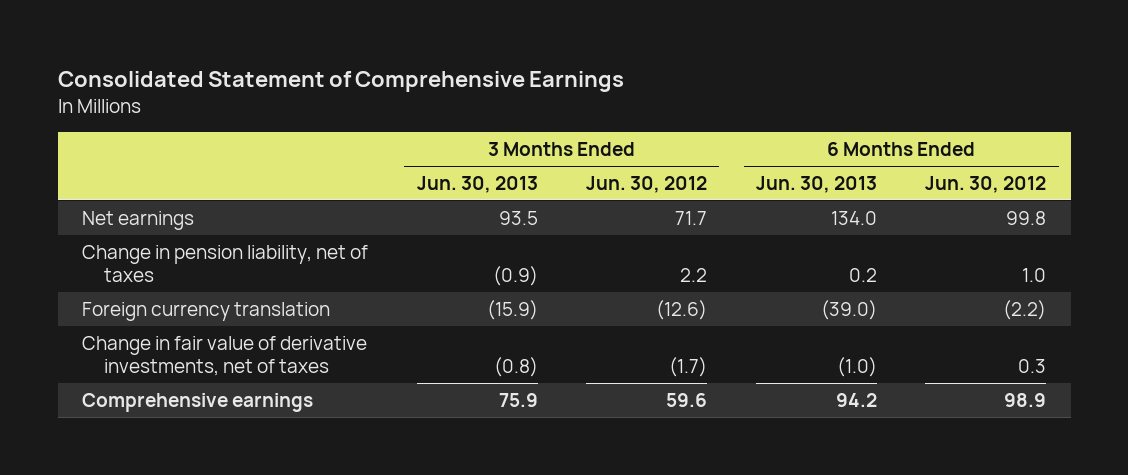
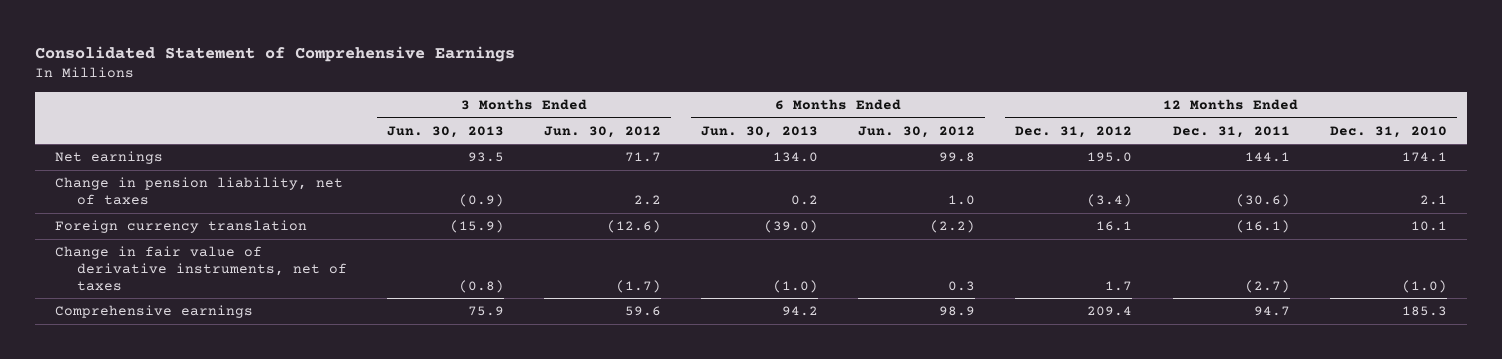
- | 3 Months Ended Jun. 30, 2013 | 3 Months Ended Jun. 30, 2012 | 6 Months Ended Jun. 30, 2013 | 6 Months Ended Jun. 30, 2012
+ | 3 Months Ended Jun. 30, 2013 | 3 Months Ended Jun. 30, 2012 | 6 Months Ended Jun. 30, 2013 | 6 Months Ended Jun. 30, 2012 | 12 Months Ended Dec. 31, 2012 | 12 Months Ended Dec. 31, 2011 | 12 Months Ended Dec. 31, 2010
- Change in fair value of derivative investments, net of taxes | (0.8) | (1.7) | (1.0) | 0.3
+ Change in fair value of derivative instruments, net of taxes | (0.8) | (1.7) | (1.0) | 0.3 | 1.7 | (2.7) | (1.0)

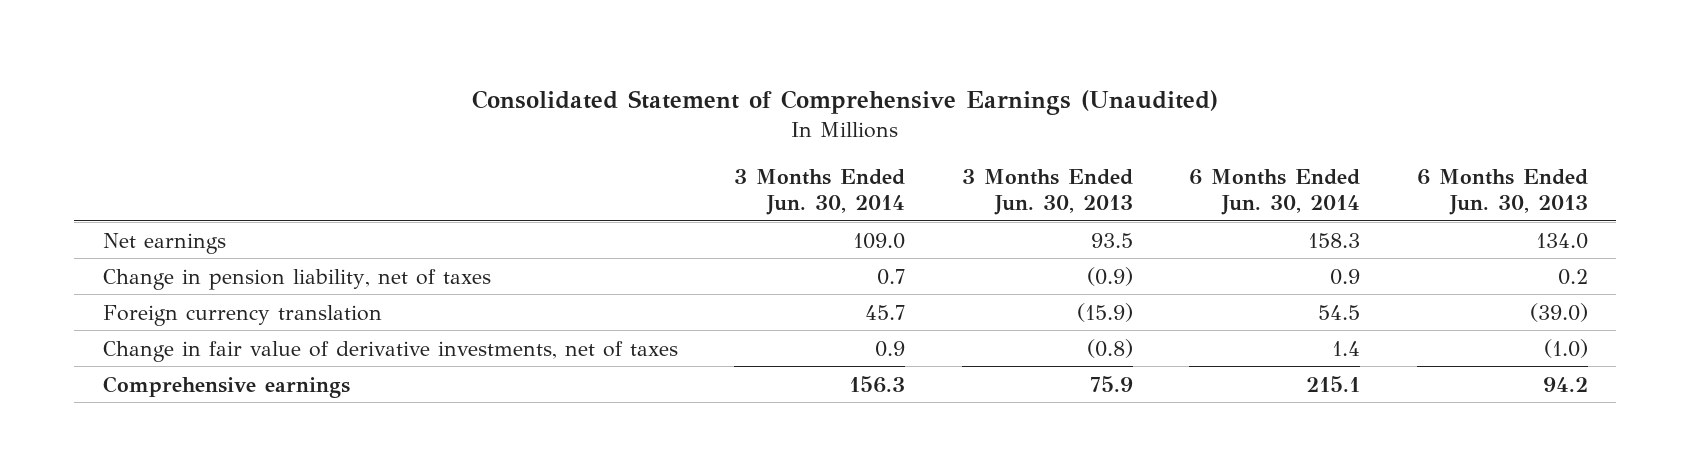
- Consolidated Statement of Comprehensive Earnings
+ Consolidated Statement of Comprehensive Earnings (Unaudited)
- | 3 Months Ended Jun. 30, 2013 | 3 Months Ended Jun. 30, 2012 | 6 Months Ended Jun. 30, 2013 | 6 Months Ended Jun. 30, 2012 | 12 Months Ended Dec. 31, 2012 | 12 Months Ended Dec. 31, 2011 | 12 Months Ended Dec. 31, 2010
+ | 3 Months Ended Jun. 30, 2014 | 3 Months Ended Jun. 30, 2013 | 6 Months Ended Jun. 30, 2014 | 6 Months Ended Jun. 30, 2013
- Change in fair value of derivative instruments, net of taxes | (0.8) | (1.7) | (1.0) | 0.3 | 1.7 | (2.7) | (1.0)
+ Change in fair value of derivative investments, net of taxes | 0.9 | (0.8) | 1.4 | (1.0)

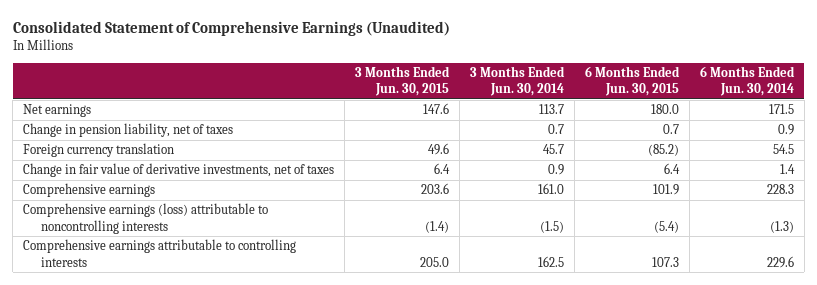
- | 3 Months Ended Jun. 30, 2014 | 3 Months Ended Jun. 30, 2013 | 6 Months Ended Jun. 30, 2014 | 6 Months Ended Jun. 30, 2013
+ | 3 Months Ended Jun. 30, 2015 | 3 Months Ended Jun. 30, 2014 | 6 Months Ended Jun. 30, 2015 | 6 Months Ended Jun. 30, 2014
- Net earnings | 109.0 | 93.5 | 158.3 | 134.0
+ Net earnings | 147.6 | 113.7 | 180.0 | 171.5
- Comprehensive earnings | 156.3 | 75.9 | 215.1 | 94.2
+ Comprehensive earnings | 203.6 | 161.0 | 101.9 | 228.3
+ Comprehensive earnings (loss) attributable to noncontrolling interests | (1.4) | (1.5) | (5.4) | (1.3)
+ Comprehensive earnings attributable to controlling interests | 205.0 | 162.5 | 107.3 | 229.6

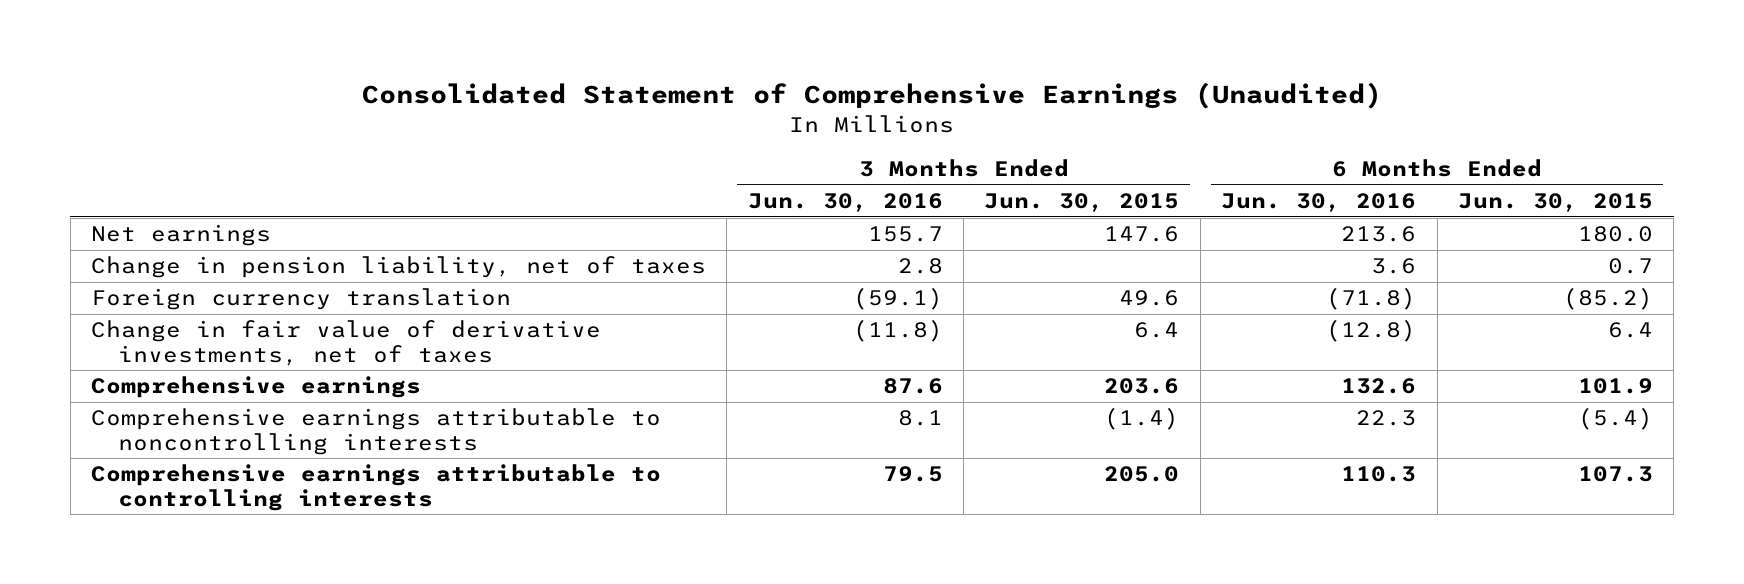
- | 3 Months Ended Jun. 30, 2015 | 3 Months Ended Jun. 30, 2014 | 6 Months Ended Jun. 30, 2015 | 6 Months Ended Jun. 30, 2014
+ | 3 Months Ended Jun. 30, 2016 | 3 Months Ended Jun. 30, 2015 | 6 Months Ended Jun. 30, 2016 | 6 Months Ended Jun. 30, 2015
- Comprehensive earnings (loss) attributable to noncontrolling interests | (1.4) | (1.5) | (5.4) | (1.3)
+ Comprehensive earnings attributable to noncontrolling interests | 8.1 | (1.4) | 22.3 | (5.4)

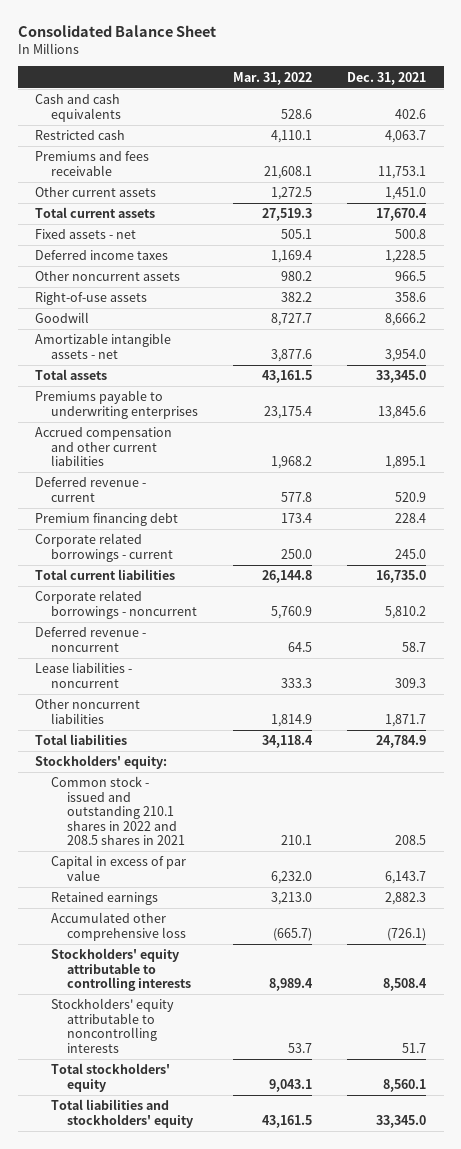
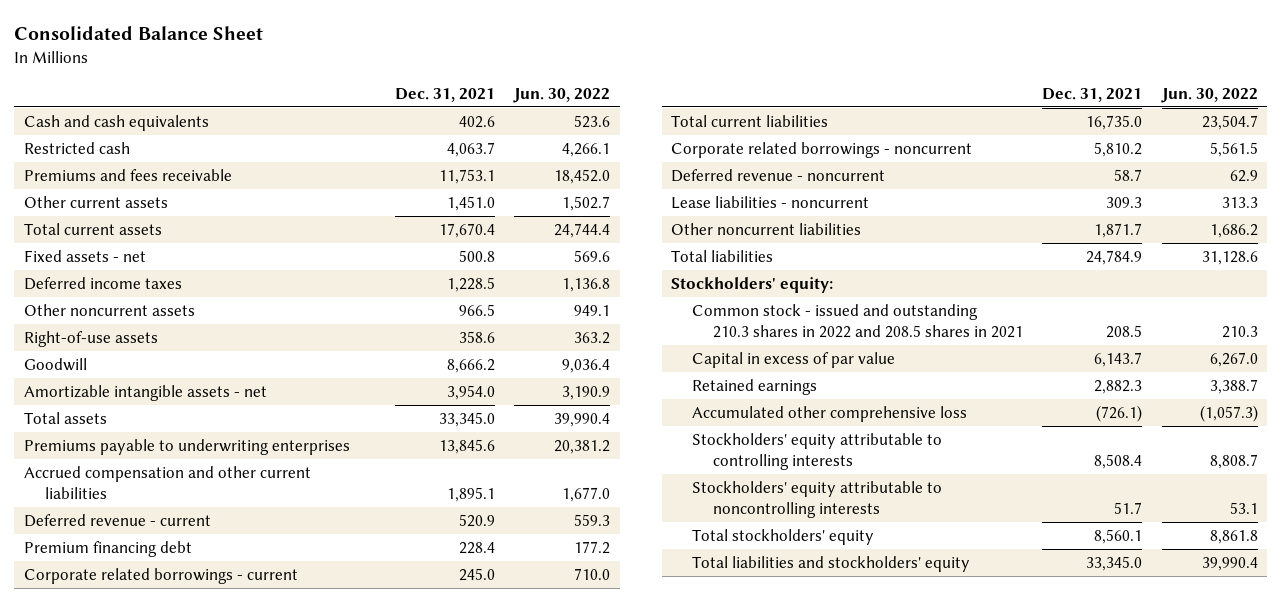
- | Mar. 31, 2022 | Dec. 31, 2021
+ | Dec. 31, 2021 | Jun. 30, 2022
- Common stock - issued and outstanding 210.1 shares in 2022 and 208.5 shares in 2021 | 210.1 | 208.5
+ Common stock - issued and outstanding 210.3 shares in 2022 and 208.5 shares in 2021 | 208.5 | 210.3

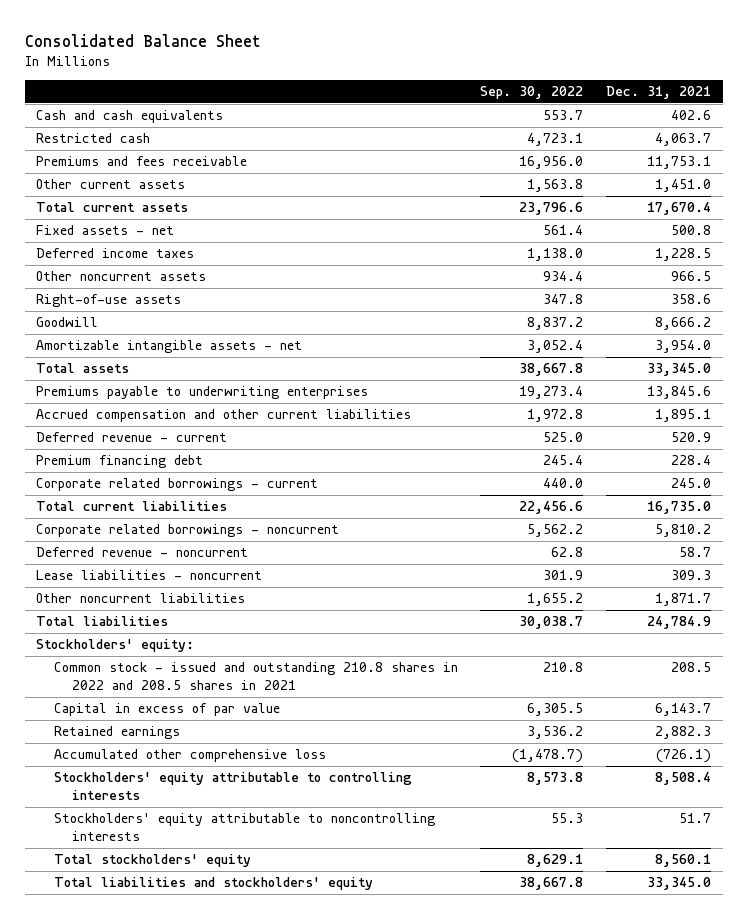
- | Dec. 31, 2021 | Jun. 30, 2022
+ | Sep. 30, 2022 | Dec. 31, 2021
- Common stock - issued and outstanding 210.3 shares in 2022 and 208.5 shares in 2021 | 208.5 | 210.3
+ Common stock - issued and outstanding 210.8 shares in 2022 and 208.5 shares in 2021 | 210.8 | 208.5

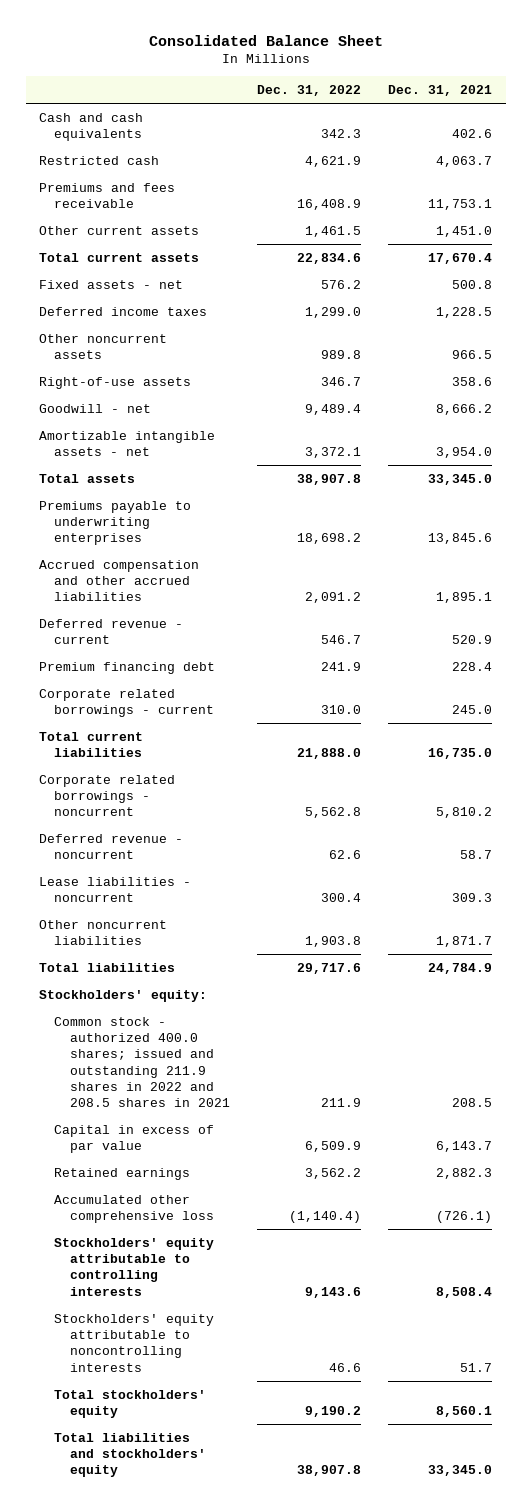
- | Sep. 30, 2022 | Dec. 31, 2021
+ | Dec. 31, 2022 | Dec. 31, 2021
- Goodwill | 8,837.2 | 8,666.2
+ Goodwill - net | 9,489.4 | 8,666.2
- Accrued compensation and other current liabilities | 1,972.8 | 1,895.1
+ Accrued compensation and other accrued liabilities | 2,091.2 | 1,895.1
- Common stock - issued and outstanding 210.8 shares in 2022 and 208.5 shares in 2021 | 210.8 | 208.5
+ Common stock - authorized 400.0 shares; issued and outstanding 211.9 shares in 2022 and 208.5 shares in 2021 | 211.9 | 208.5

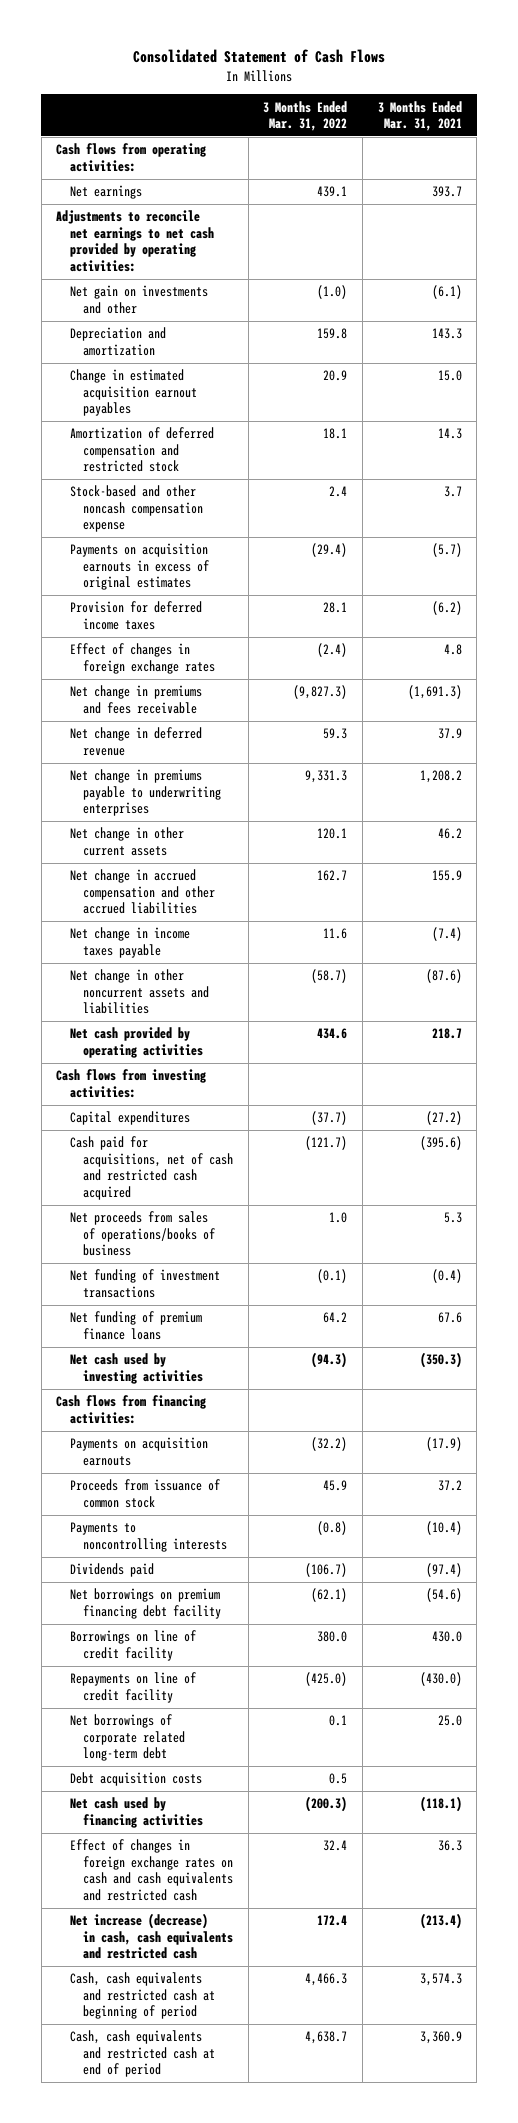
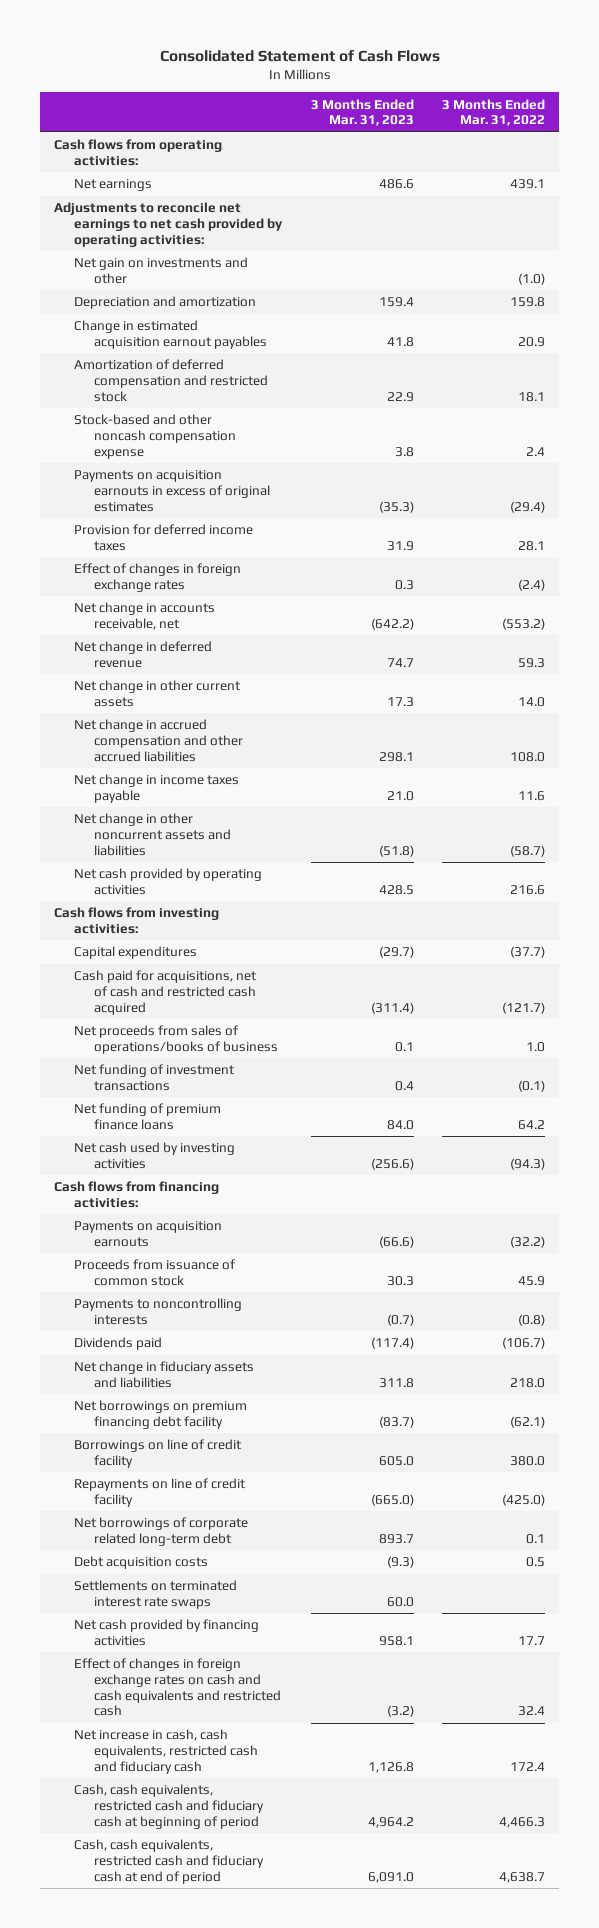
- | 3 Months Ended Mar. 31, 2022 | 3 Months Ended Mar. 31, 2021
+ | 3 Months Ended Mar. 31, 2023 | 3 Months Ended Mar. 31, 2022
- Net change in premiums and fees receivable | (9,827.3) | (1,691.3)
+ Net change in accounts receivable, net | (642.2) | (553.2)
- Net change in premiums payable to underwriting enterprises | 9,331.3 | 1,208.2
- Net change in other current assets | 120.1 | 46.2
- Net change in accrued compensation and other accrued liabilities | 162.7 | 155.9
+ Net change in other current assets | 17.3 | 14.0
+ Net change in accrued compensation and other accrued liabilities | 298.1 | 108.0
- Net cash provided by operating activities | 434.6 | 218.7
+ Net cash provided by operating activities | 428.5 | 216.6
+ Net change in fiduciary assets and liabilities | 311.8 | 218.0
- Net cash used by financing activities | (200.3) | (118.1)
+ Settlements on terminated interest rate swaps | 60.0 |
+ Net cash provided by financing activities | 958.1 | 17.7
- Net increase (decrease) in cash, cash equivalents and restricted cash | 172.4 | (213.4)
- Cash, cash equivalents and restricted cash at beginning of period | 4,466.3 | 3,574.3
- Cash, cash equivalents and restricted cash at end of period | 4,638.7 | 3,360.9
+ Net increase in cash, cash equivalents, restricted cash and fiduciary cash | 1,126.8 | 172.4
+ Cash, cash equivalents, restricted cash and fiduciary cash at beginning of period | 4,964.2 | 4,466.3
+ Cash, cash equivalents, restricted cash and fiduciary cash at end of period | 6,091.0 | 4,638.7

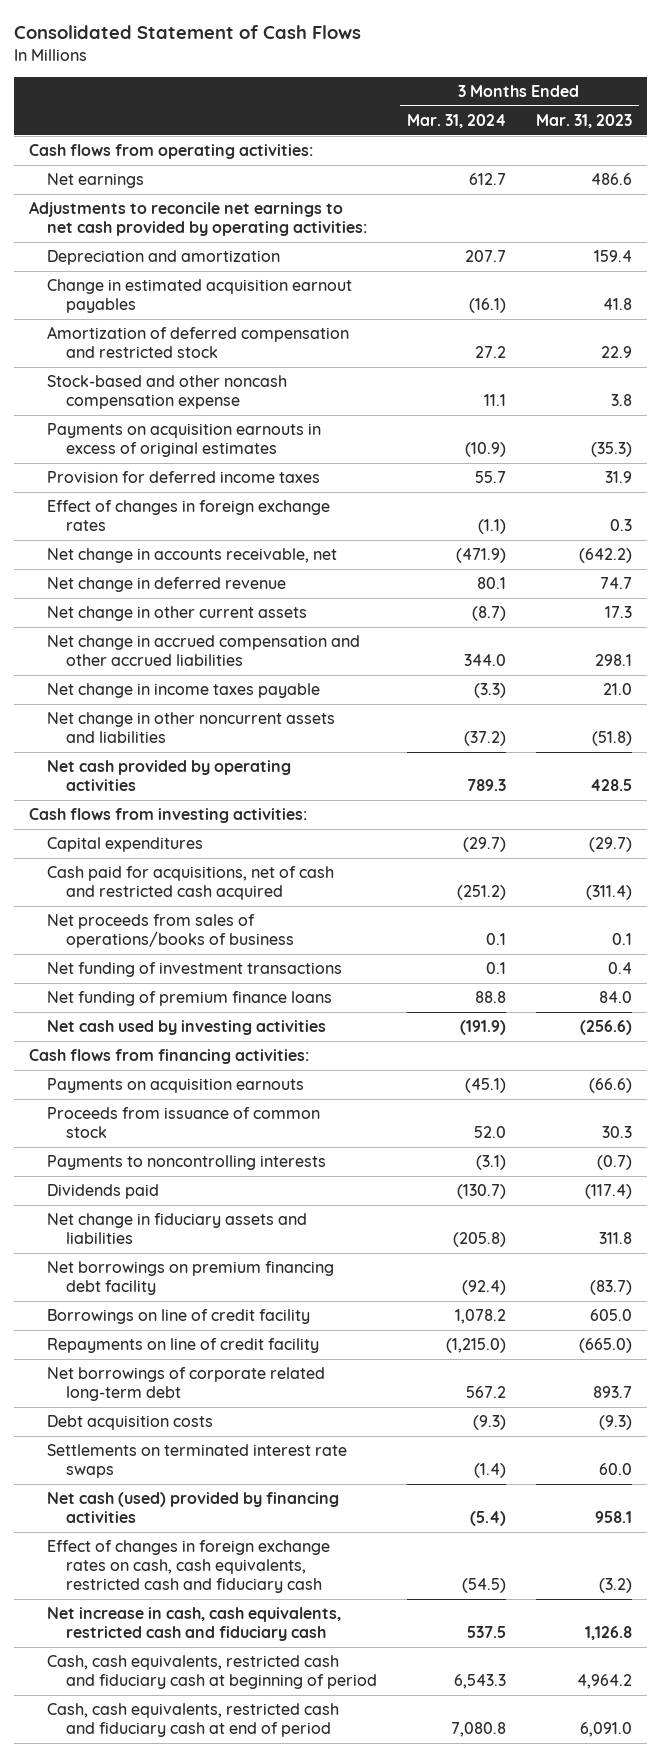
- | 3 Months Ended Mar. 31, 2023 | 3 Months Ended Mar. 31, 2022
+ | 3 Months Ended Mar. 31, 2024 | 3 Months Ended Mar. 31, 2023
- Net gain on investments and other | | (1.0)
- Net cash provided by financing activities | 958.1 | 17.7
- Effect of changes in foreign exchange rates on cash and cash equivalents and restricted cash | (3.2) | 32.4
+ Net cash (used) provided by financing activities | (5.4) | 958.1
+ Effect of changes in foreign exchange rates on cash, cash equivalents, restricted cash and fiduciary cash | (54.5) | (3.2)

